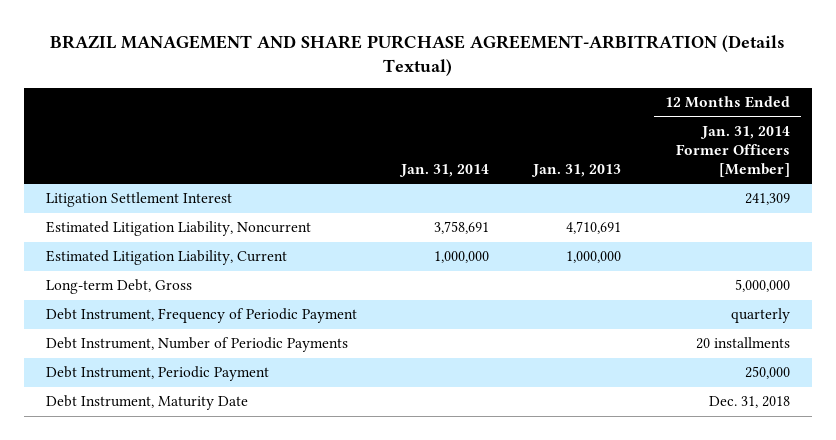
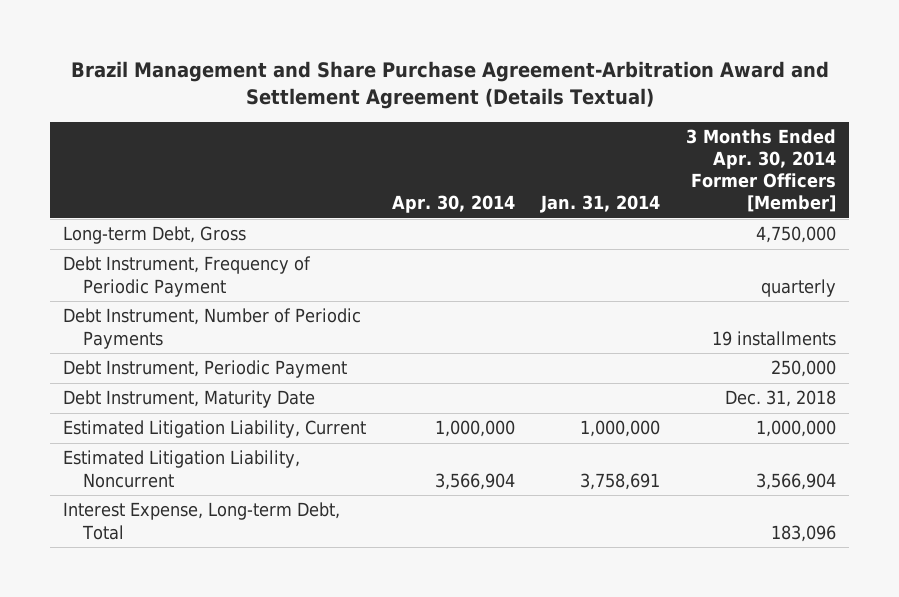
- BRAZIL MANAGEMENT AND SHARE PURCHASE AGREEMENT-ARBITRATION (Details Textual)
+ Brazil Management and Share Purchase Agreement-Arbitration Award and Settlement Agreement (Details Textual)
- | Jan. 31, 2014 | Jan. 31, 2013 | 12 Months Ended Jan. 31, 2014 Former Officers [Member]
+ | Apr. 30, 2014 | Jan. 31, 2014 | 3 Months Ended Apr. 30, 2014 Former Officers [Member]
- Litigation Settlement Interest | | | 241,309
moved down: Estimated Litigation Liability, Current | 1,000,000 | 1,000,000 | 1,000,000
moved down: Estimated Litigation Liability, Noncurrent | 3,566,904 | 3,758,691 | 3,566,904
+ Interest Expense, Long-term Debt, Total | | | 183,096

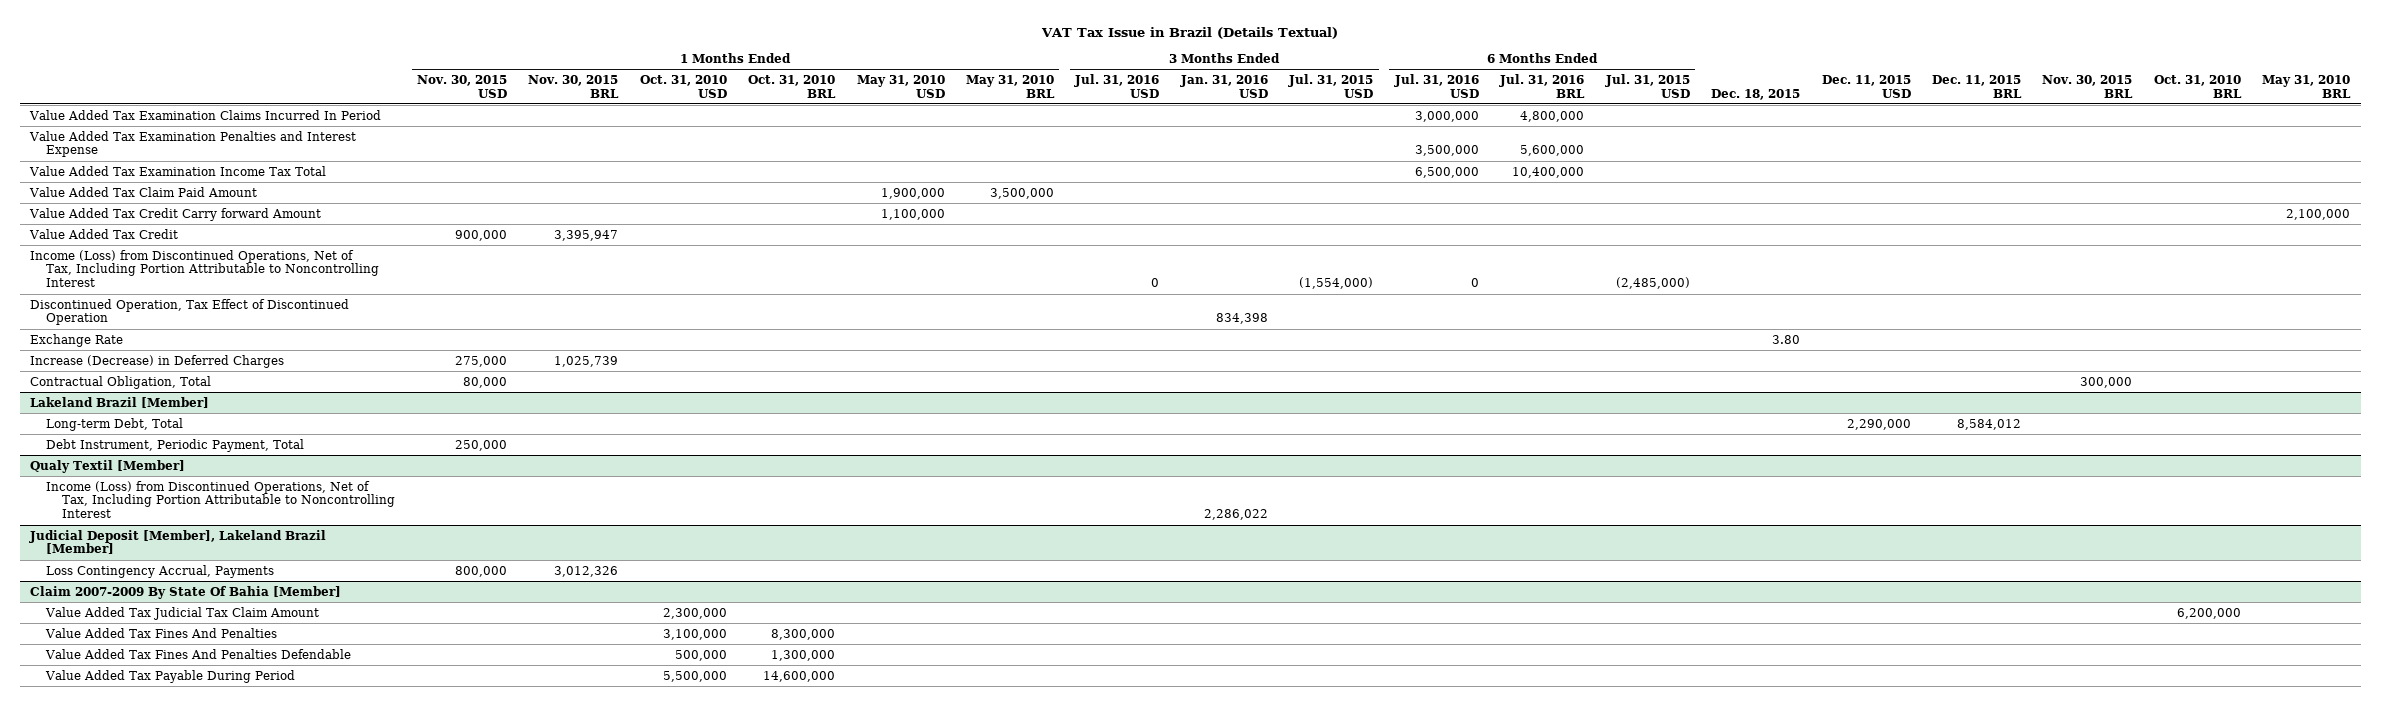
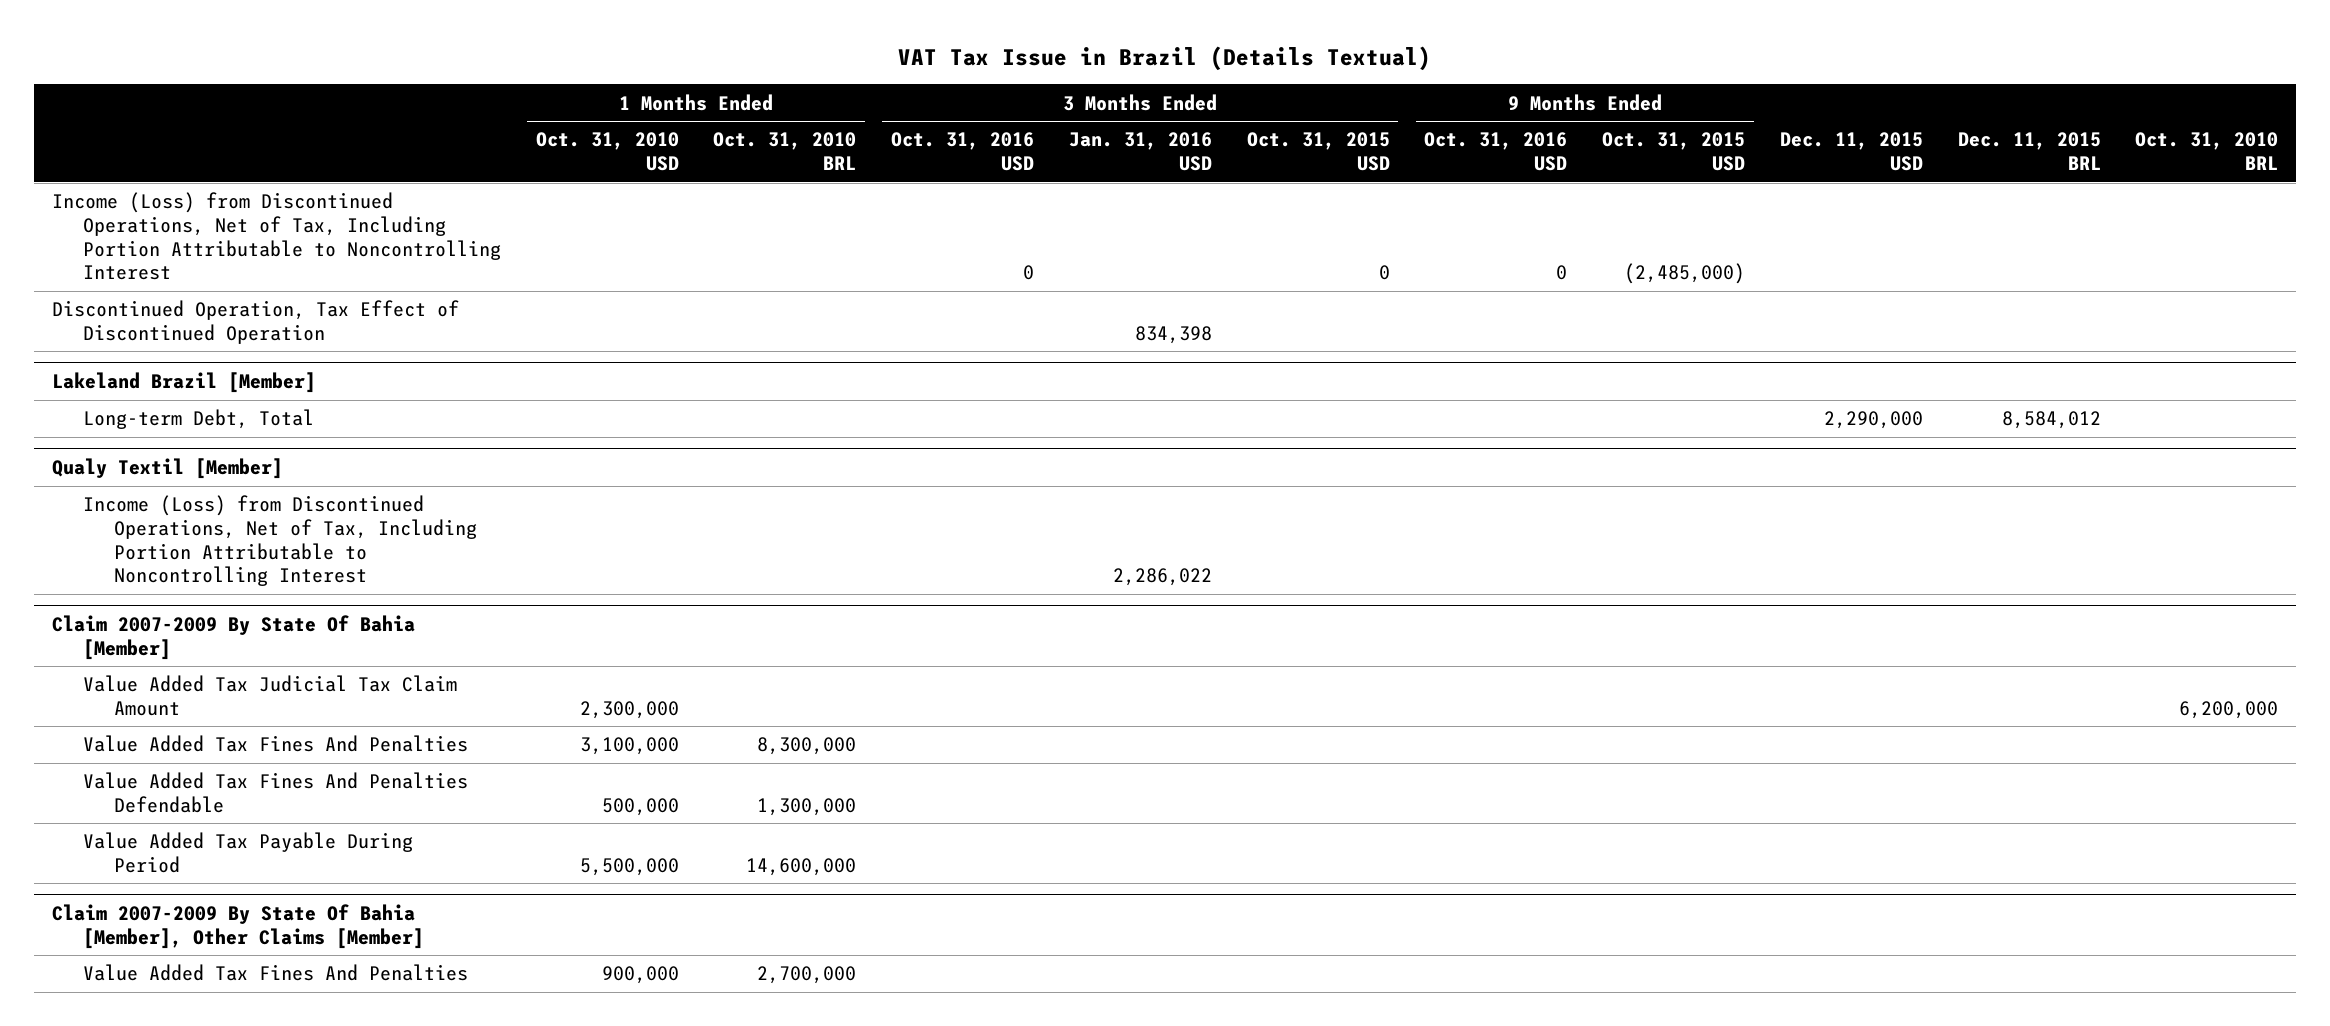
- | 1 Months Ended Nov. 30, 2015 USD | 1 Months Ended Nov. 30, 2015 BRL | 1 Months Ended Oct. 31, 2010 USD | 1 Months Ended Oct. 31, 2010 BRL | 1 Months Ended May 31, 2010 USD | 1 Months Ended May 31, 2010 BRL | 3 Months Ended Jul. 31, 2016 USD | 3 Months Ended Jan. 31, 2016 USD | 3 Months Ended Jul. 31, 2015 USD | 6 Months Ended Jul. 31, 2016 USD | 6 Months Ended Jul. 31, 2016 BRL | 6 Months Ended Jul. 31, 2015 USD | Dec. 18, 2015 | Dec. 11, 2015 USD | Dec. 11, 2015 BRL | Nov. 30, 2015 BRL | Oct. 31, 2010 BRL | May 31, 2010 BRL
+ | 1 Months Ended Oct. 31, 2010 USD | 1 Months Ended Oct. 31, 2010 BRL | 3 Months Ended Oct. 31, 2016 USD | 3 Months Ended Jan. 31, 2016 USD | 3 Months Ended Oct. 31, 2015 USD | 9 Months Ended Oct. 31, 2016 USD | 9 Months Ended Oct. 31, 2015 USD | Dec. 11, 2015 USD | Dec. 11, 2015 BRL | Oct. 31, 2010 BRL
- Value Added Tax Examination Claims Incurred In Period | | | | | | | | | | 3,000,000 | 4,800,000 | | | | | | |
- Value Added Tax Examination Penalties and Interest Expense | | | | | | | | | | 3,500,000 | 5,600,000 | | | | | | |
- Value Added Tax Examination Income Tax Total | | | | | | | | | | 6,500,000 | 10,400,000 | | | | | | |
- Value Added Tax Claim Paid Amount | | | | | 1,900,000 | 3,500,000 | | | | | | | | | | | |
- Value Added Tax Credit Carry forward Amount | | | | | 1,100,000 | | | | | | | | | | | | | 2,100,000
- Value Added Tax Credit | 900,000 | 3,395,947 | | | | | | | | | | | | | | | |
- Exchange Rate | | | | | | | | | | | | | 3.80 | | | | |
- Increase (Decrease) in Deferred Charges | 275,000 | 1,025,739 | | | | | | | | | | | | | | | |
- Contractual Obligation, Total | 80,000 | | | | | | | | | | | | | | | 300,000 | |
@ Lakeland Brazil [Member]
- Debt Instrument, Periodic Payment, Total | 250,000 | | | | | | | | | | | | | | | | |
- Judicial Deposit [Member], Lakeland Brazil [Member]
- Loss Contingency Accrual, Payments | 800,000 | 3,012,326 | | | | | | | | | | | | | | | |
+ Claim 2007-2009 By State Of Bahia [Member], Other Claims [Member]
+ Value Added Tax Fines And Penalties | 900,000 | 2,700,000 | | | | | | | |

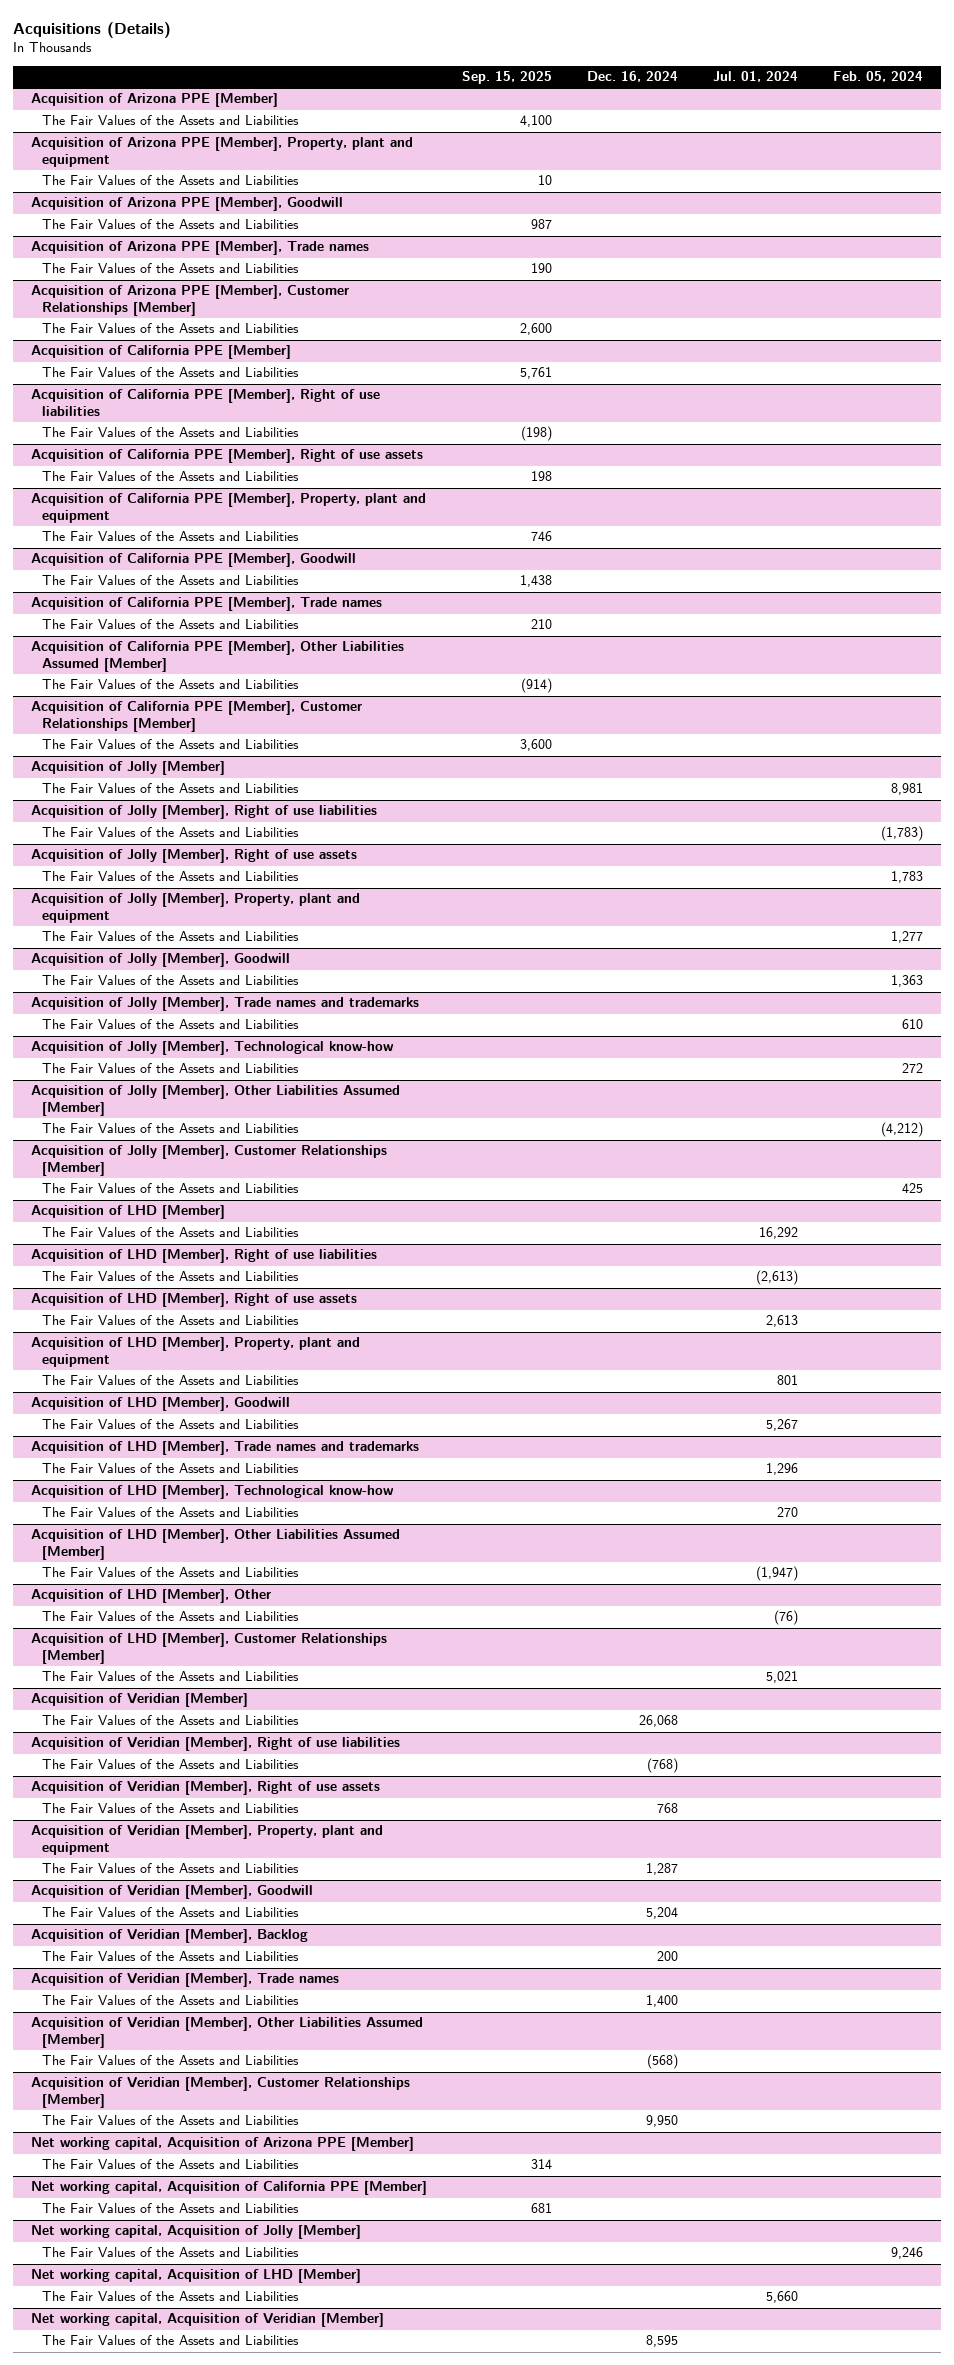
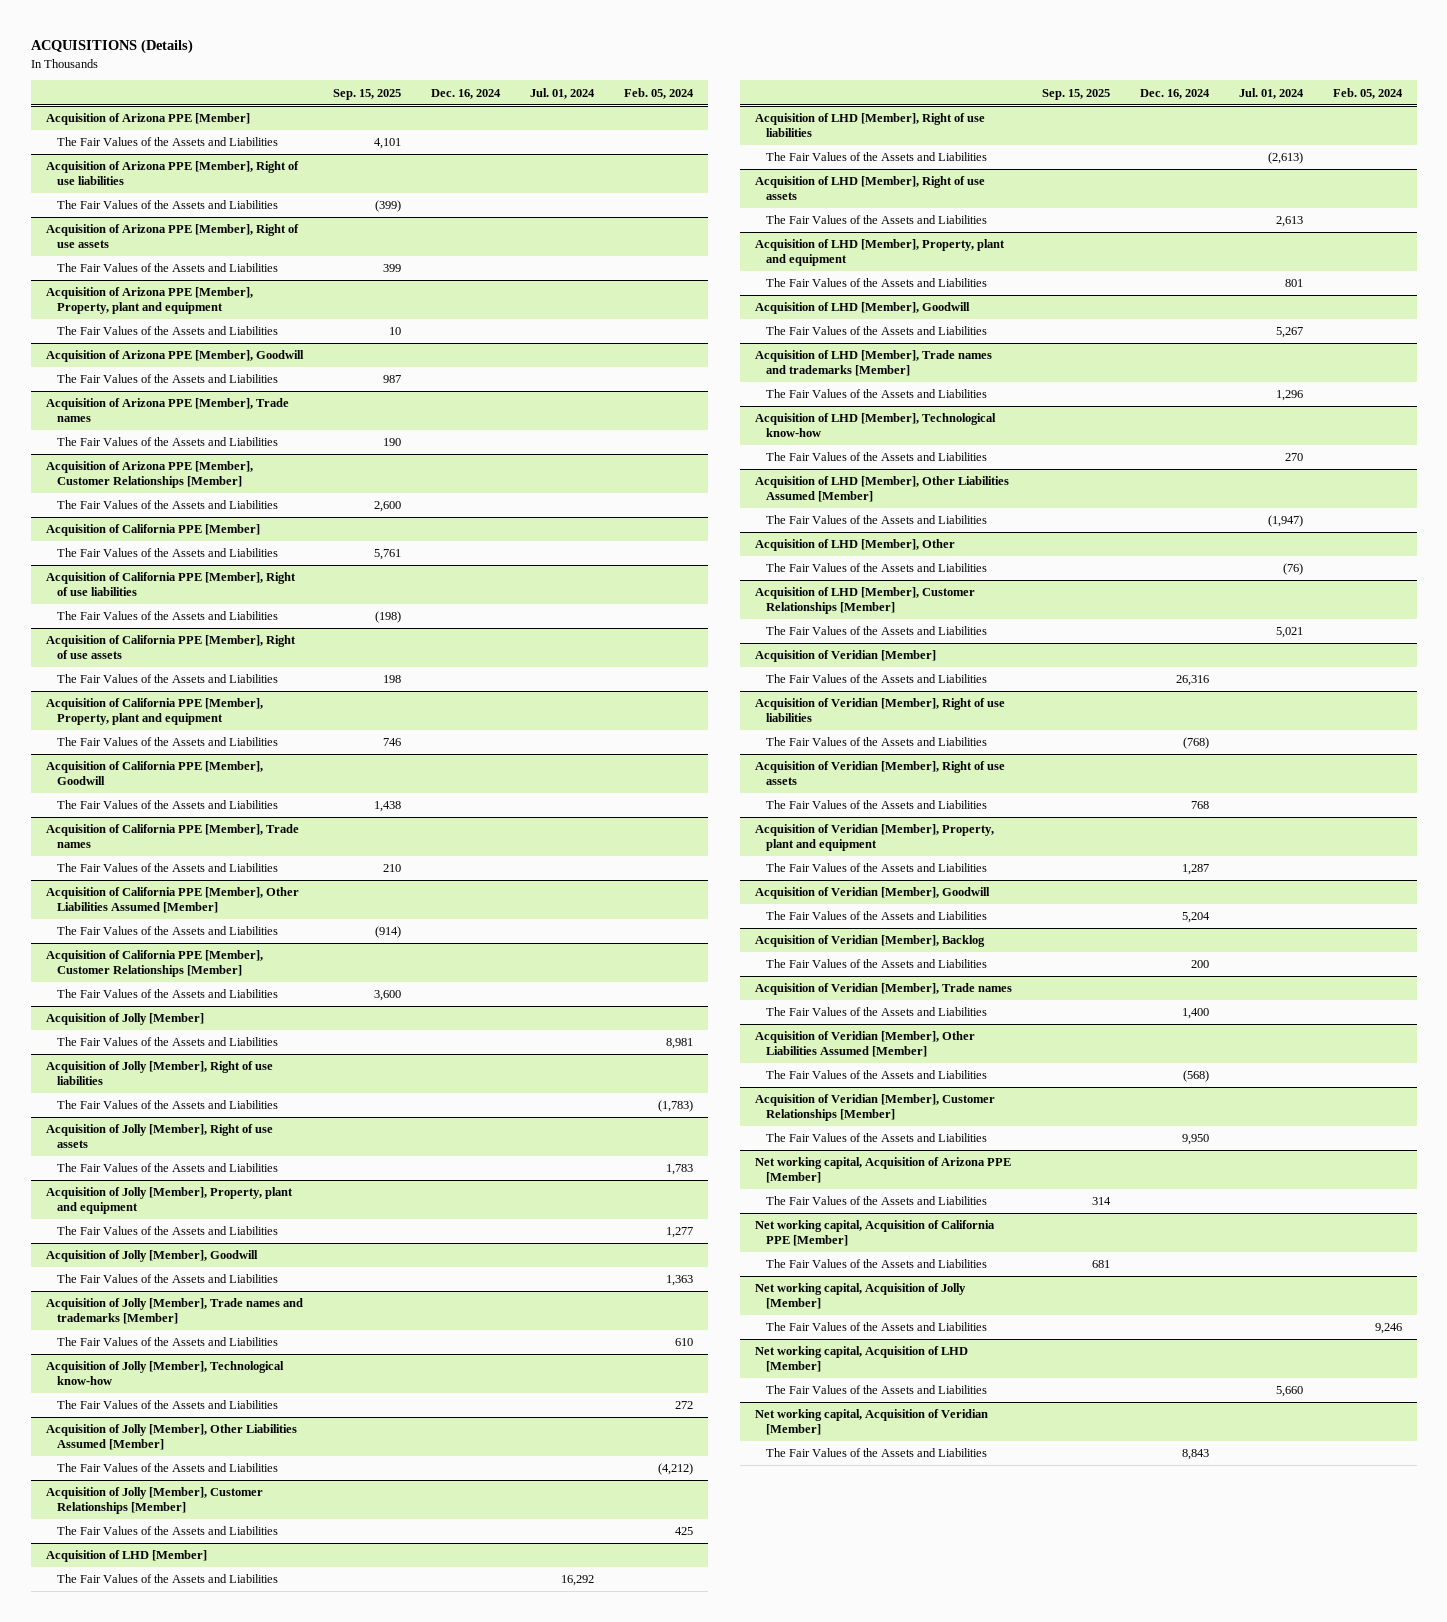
- Acquisitions (Details)
+ ACQUISITIONS (Details)
@ Acquisition of Arizona PPE [Member]
- The Fair Values of the Assets and Liabilities | 4,100 | | |
+ The Fair Values of the Assets and Liabilities | 4,101 | | |
+ Acquisition of Arizona PPE [Member], Right of use liabilities
+ The Fair Values of the Assets and Liabilities | (399) | | |
+ Acquisition of Arizona PPE [Member], Right of use assets
+ The Fair Values of the Assets and Liabilities | 399 | | |
- Acquisition of Jolly [Member], Trade names and trademarks
+ Acquisition of Jolly [Member], Trade names and trademarks [Member]
- Acquisition of LHD [Member], Trade names and trademarks
+ Acquisition of LHD [Member], Trade names and trademarks [Member]
@ Acquisition of Veridian [Member]
- The Fair Values of the Assets and Liabilities | | 26,068 | |
+ The Fair Values of the Assets and Liabilities | | 26,316 | |
@ Net working capital, Acquisition of Veridian [Member]
- The Fair Values of the Assets and Liabilities | | 8,595 | |
+ The Fair Values of the Assets and Liabilities | | 8,843 | |

